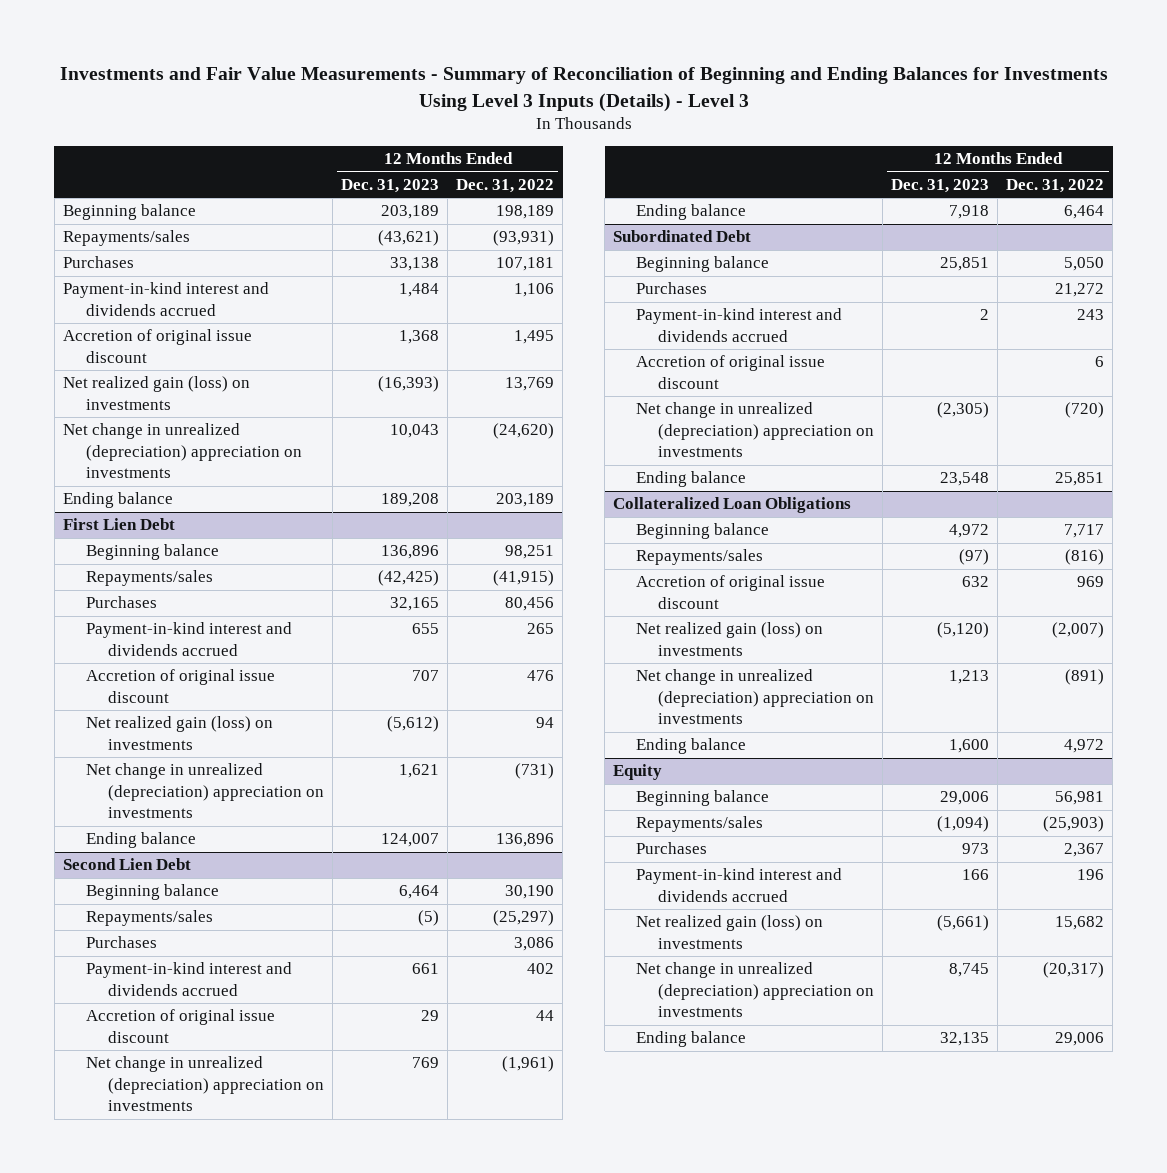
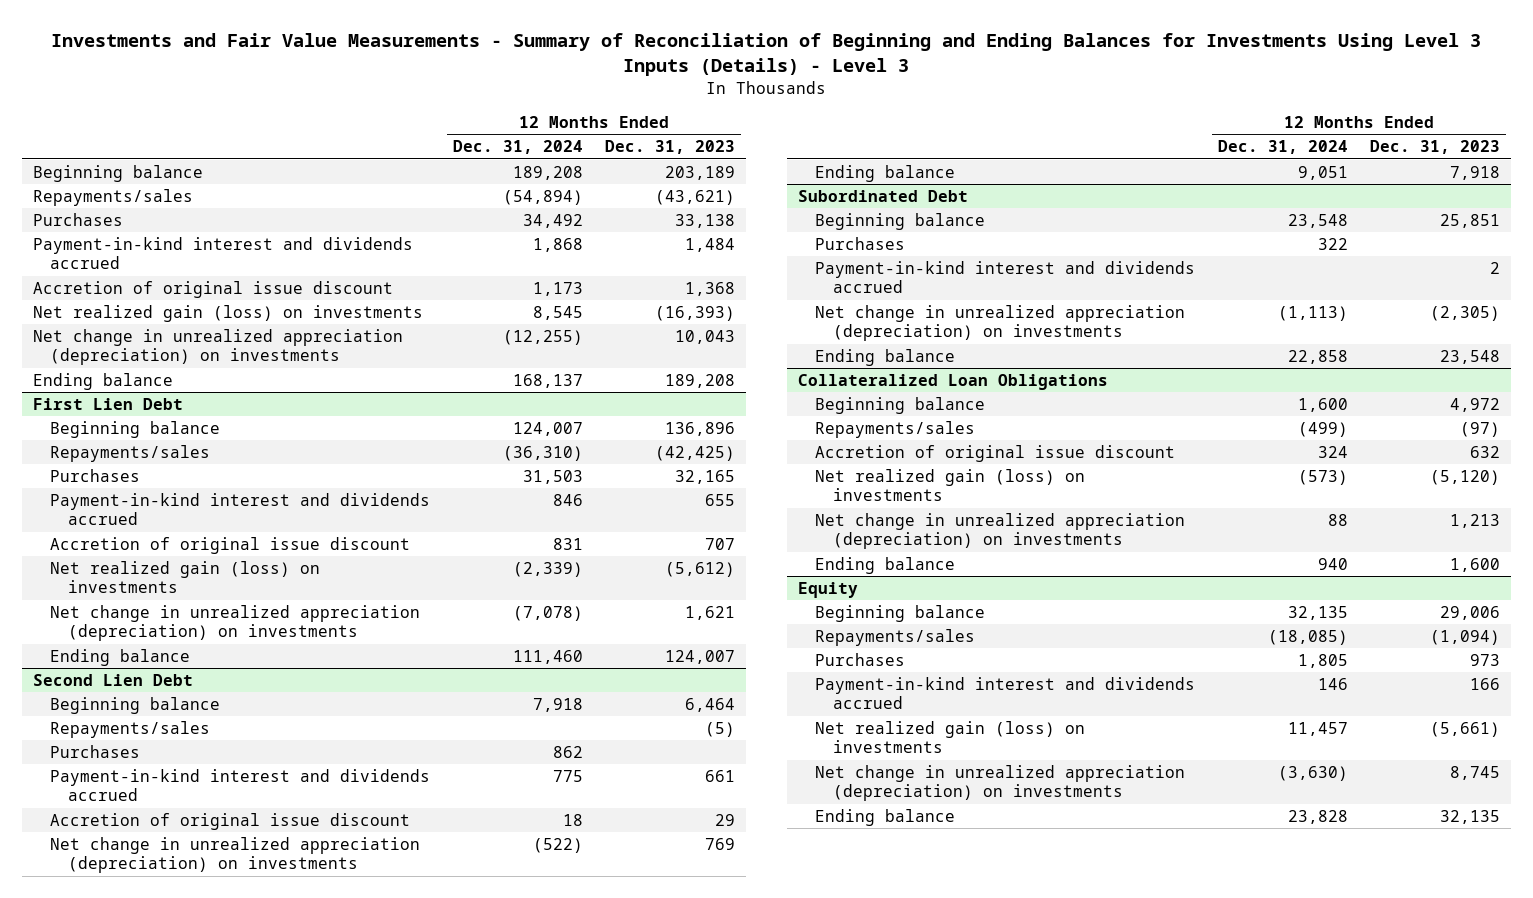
- | 12 Months Ended Dec. 31, 2023 | 12 Months Ended Dec. 31, 2022
+ | 12 Months Ended Dec. 31, 2024 | 12 Months Ended Dec. 31, 2023
- Net change in unrealized (depreciation) appreciation on investments | 10,043 | (24,620)
+ Net change in unrealized appreciation (depreciation) on investments | (12,255) | 10,043
@ First Lien Debt
- Net change in unrealized (depreciation) appreciation on investments | 1,621 | (731)
+ Net change in unrealized appreciation (depreciation) on investments | (7,078) | 1,621
@ Second Lien Debt
- Net change in unrealized (depreciation) appreciation on investments | 769 | (1,961)
+ Net change in unrealized appreciation (depreciation) on investments | (522) | 769
@ Subordinated Debt
- Accretion of original issue discount | | 6
- Net change in unrealized (depreciation) appreciation on investments | (2,305) | (720)
+ Net change in unrealized appreciation (depreciation) on investments | (1,113) | (2,305)
@ Collateralized Loan Obligations
- Net change in unrealized (depreciation) appreciation on investments | 1,213 | (891)
+ Net change in unrealized appreciation (depreciation) on investments | 88 | 1,213
@ Equity
- Net change in unrealized (depreciation) appreciation on investments | 8,745 | (20,317)
+ Net change in unrealized appreciation (depreciation) on investments | (3,630) | 8,745

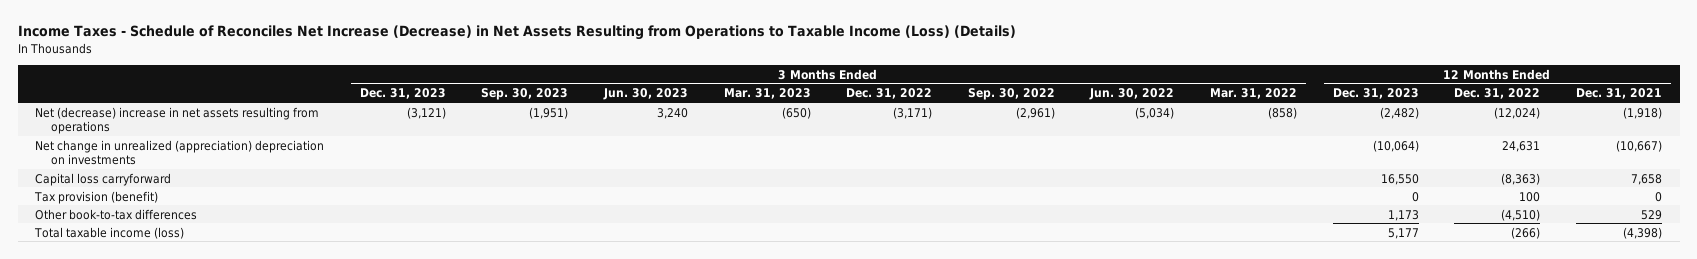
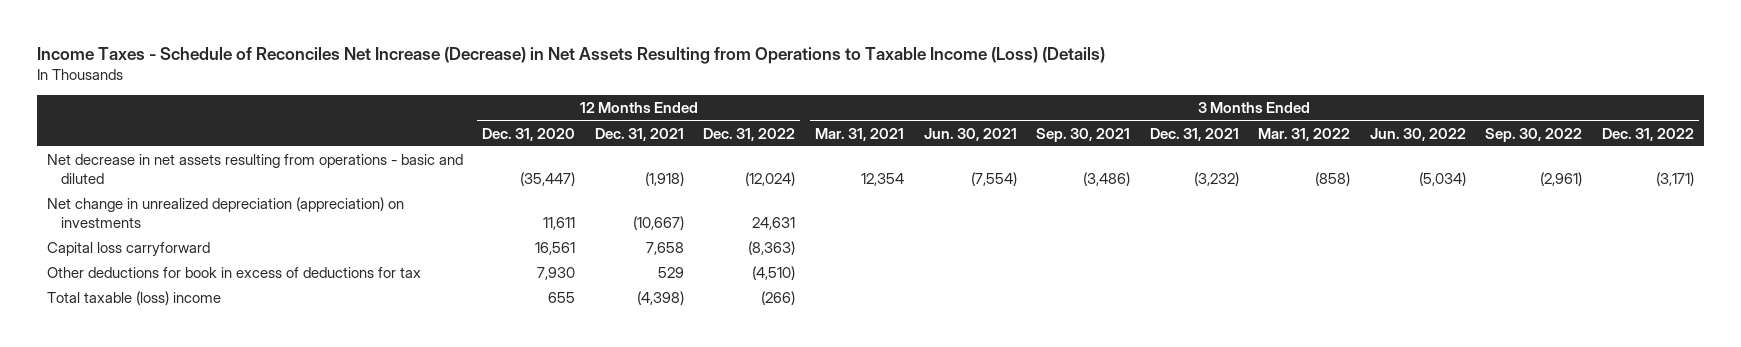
- | 3 Months Ended Dec. 31, 2023 | 3 Months Ended Sep. 30, 2023 | 3 Months Ended Jun. 30, 2023 | 3 Months Ended Mar. 31, 2023 | 3 Months Ended Dec. 31, 2022 | 3 Months Ended Sep. 30, 2022 | 3 Months Ended Jun. 30, 2022 | 3 Months Ended Mar. 31, 2022 | 12 Months Ended Dec. 31, 2023 | 12 Months Ended Dec. 31, 2022 | 12 Months Ended Dec. 31, 2021
+ | 12 Months Ended Dec. 31, 2020 | 12 Months Ended Dec. 31, 2021 | 12 Months Ended Dec. 31, 2022 | 3 Months Ended Mar. 31, 2021 | 3 Months Ended Jun. 30, 2021 | 3 Months Ended Sep. 30, 2021 | 3 Months Ended Dec. 31, 2021 | 3 Months Ended Mar. 31, 2022 | 3 Months Ended Jun. 30, 2022 | 3 Months Ended Sep. 30, 2022 | 3 Months Ended Dec. 31, 2022
- Net (decrease) increase in net assets resulting from operations | (3,121) | (1,951) | 3,240 | (650) | (3,171) | (2,961) | (5,034) | (858) | (2,482) | (12,024) | (1,918)
- Net change in unrealized (appreciation) depreciation on investments | | | | | | | | | (10,064) | 24,631 | (10,667)
+ Net decrease in net assets resulting from operations - basic and diluted | (35,447) | (1,918) | (12,024) | 12,354 | (7,554) | (3,486) | (3,232) | (858) | (5,034) | (2,961) | (3,171)
+ Net change in unrealized depreciation (appreciation) on investments | 11,611 | (10,667) | 24,631 | | | | | | | |
- Tax provision (benefit) | | | | | | | | | 0 | 100 | 0
- Other book-to-tax differences | | | | | | | | | 1,173 | (4,510) | 529
- Total taxable income (loss) | | | | | | | | | 5,177 | (266) | (4,398)
+ Other deductions for book in excess of deductions for tax | 7,930 | 529 | (4,510) | | | | | | | |
+ Total taxable (loss) income | 655 | (4,398) | (266) | | | | | | | |

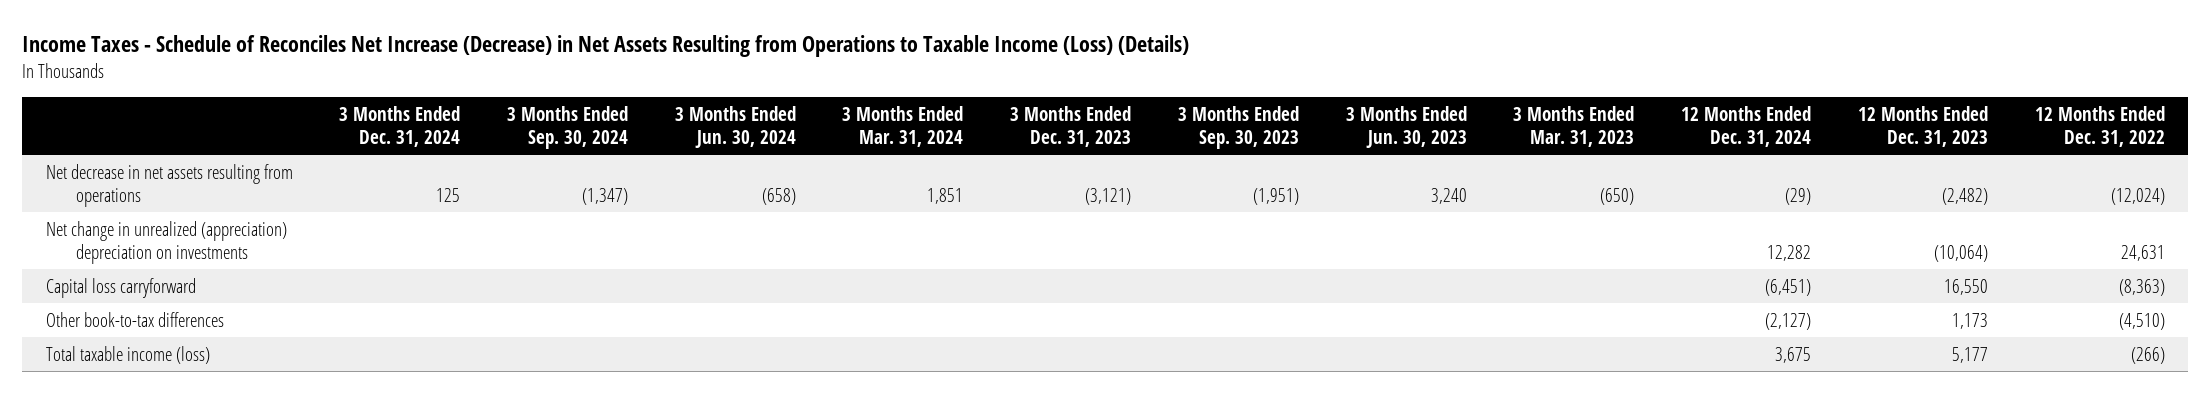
- | 12 Months Ended Dec. 31, 2020 | 12 Months Ended Dec. 31, 2021 | 12 Months Ended Dec. 31, 2022 | 3 Months Ended Mar. 31, 2021 | 3 Months Ended Jun. 30, 2021 | 3 Months Ended Sep. 30, 2021 | 3 Months Ended Dec. 31, 2021 | 3 Months Ended Mar. 31, 2022 | 3 Months Ended Jun. 30, 2022 | 3 Months Ended Sep. 30, 2022 | 3 Months Ended Dec. 31, 2022
+ | 3 Months Ended Dec. 31, 2024 | 3 Months Ended Sep. 30, 2024 | 3 Months Ended Jun. 30, 2024 | 3 Months Ended Mar. 31, 2024 | 3 Months Ended Dec. 31, 2023 | 3 Months Ended Sep. 30, 2023 | 3 Months Ended Jun. 30, 2023 | 3 Months Ended Mar. 31, 2023 | 12 Months Ended Dec. 31, 2024 | 12 Months Ended Dec. 31, 2023 | 12 Months Ended Dec. 31, 2022
- Net decrease in net assets resulting from operations - basic and diluted | (35,447) | (1,918) | (12,024) | 12,354 | (7,554) | (3,486) | (3,232) | (858) | (5,034) | (2,961) | (3,171)
- Net change in unrealized depreciation (appreciation) on investments | 11,611 | (10,667) | 24,631 | | | | | | | |
+ Net decrease in net assets resulting from operations | 125 | (1,347) | (658) | 1,851 | (3,121) | (1,951) | 3,240 | (650) | (29) | (2,482) | (12,024)
+ Net change in unrealized (appreciation) depreciation on investments | | | | | | | | | 12,282 | (10,064) | 24,631
- Other deductions for book in excess of deductions for tax | 7,930 | 529 | (4,510) | | | | | | | |
- Total taxable (loss) income | 655 | (4,398) | (266) | | | | | | | |
+ Other book-to-tax differences | | | | | | | | | (2,127) | 1,173 | (4,510)
+ Total taxable income (loss) | | | | | | | | | 3,675 | 5,177 | (266)

